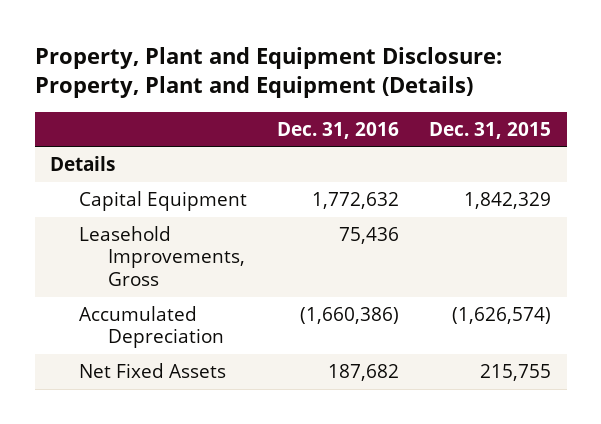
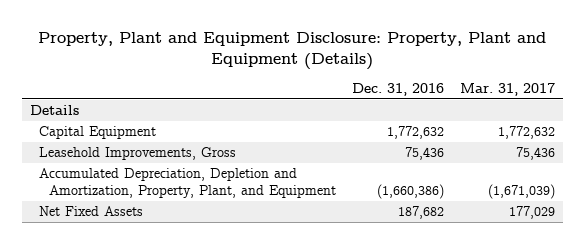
- | Dec. 31, 2016 | Dec. 31, 2015
+ | Dec. 31, 2016 | Mar. 31, 2017
- Accumulated Depreciation | (1,660,386) | (1,626,574)
+ Accumulated Depreciation, Depletion and Amortization, Property, Plant, and Equipment | (1,660,386) | (1,671,039)

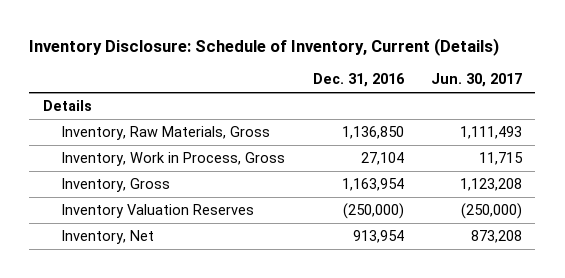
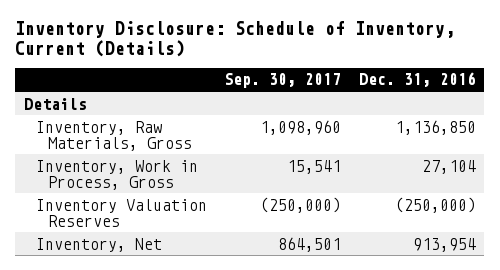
- | Dec. 31, 2016 | Jun. 30, 2017
+ | Sep. 30, 2017 | Dec. 31, 2016
- Inventory, Gross | 1,163,954 | 1,123,208

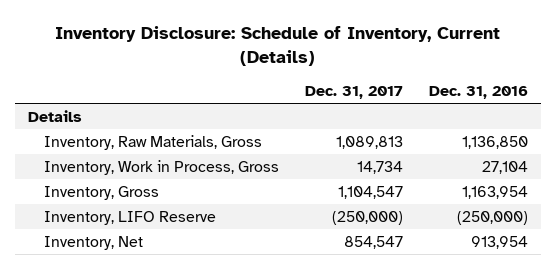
- | Sep. 30, 2017 | Dec. 31, 2016
+ | Dec. 31, 2017 | Dec. 31, 2016
- Inventory Valuation Reserves | (250,000) | (250,000)
+ Inventory, Gross | 1,104,547 | 1,163,954
+ Inventory, LIFO Reserve | (250,000) | (250,000)

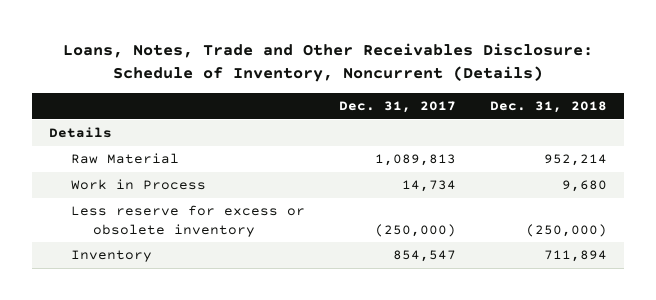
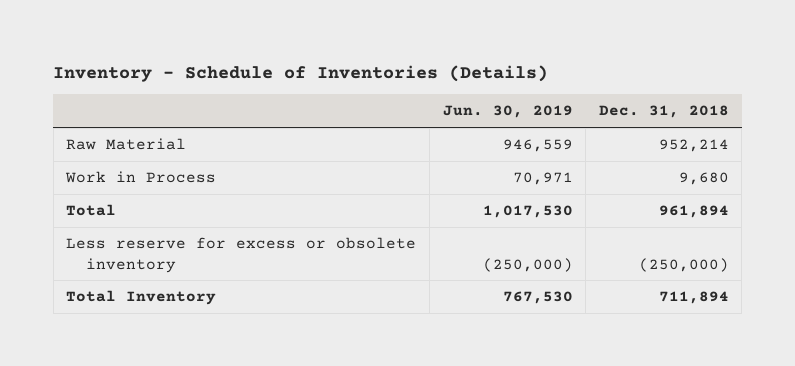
- Loans, Notes, Trade and Other Receivables Disclosure: Schedule of Inventory, Noncurrent (Details)
+ Inventory - Schedule of Inventories (Details)
- | Dec. 31, 2017 | Dec. 31, 2018
+ | Jun. 30, 2019 | Dec. 31, 2018
- Details
+ Total | 1,017,530 | 961,894
- Inventory | 854,547 | 711,894
+ Total Inventory | 767,530 | 711,894

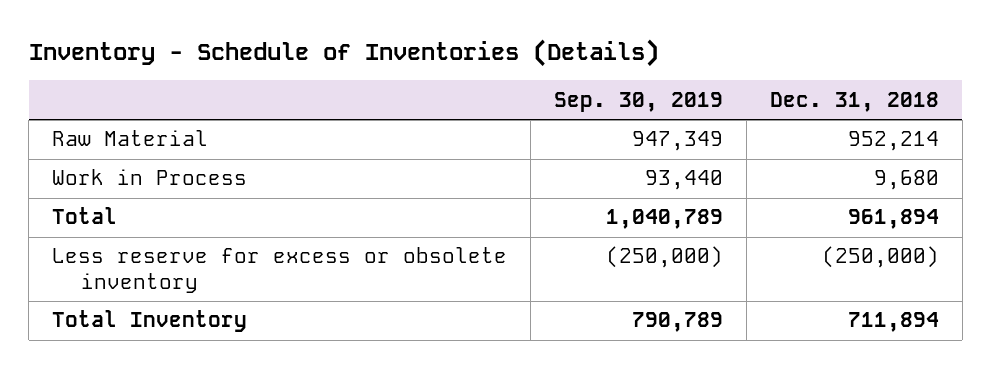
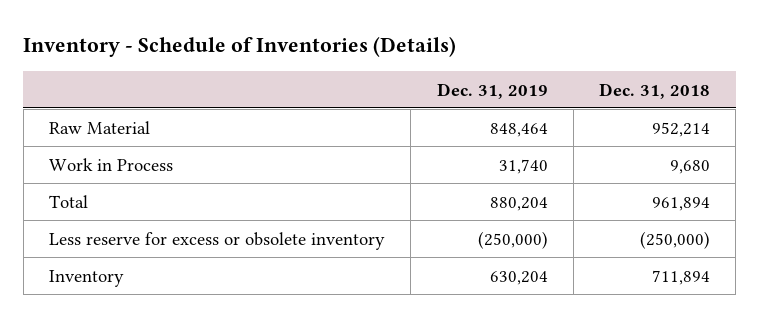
- | Sep. 30, 2019 | Dec. 31, 2018
+ | Dec. 31, 2019 | Dec. 31, 2018
- Total Inventory | 790,789 | 711,894
+ Inventory | 630,204 | 711,894

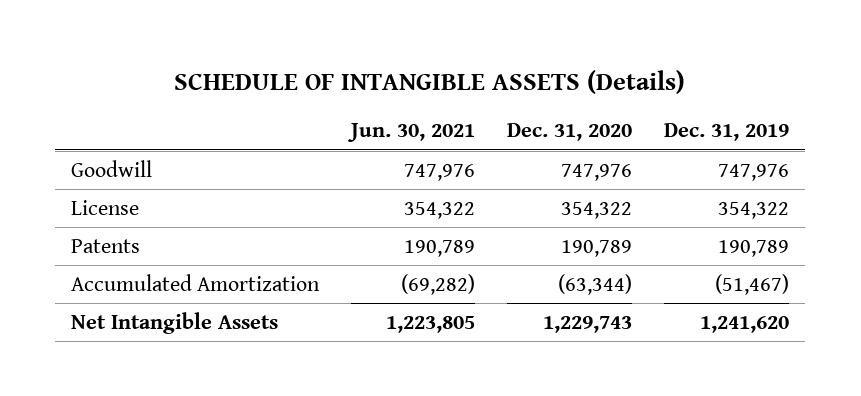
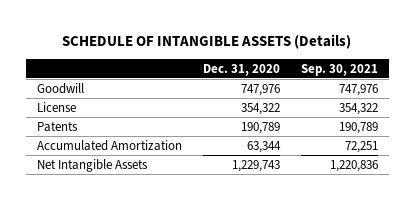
- | Jun. 30, 2021 | Dec. 31, 2020 | Dec. 31, 2019
+ | Dec. 31, 2020 | Sep. 30, 2021
- Accumulated Amortization | (69,282) | (63,344) | (51,467)
+ Accumulated Amortization | 63,344 | 72,251

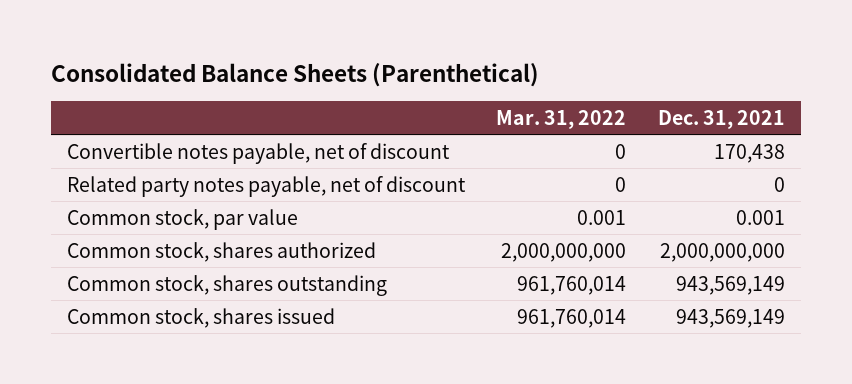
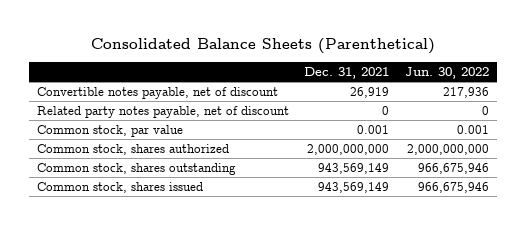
- | Mar. 31, 2022 | Dec. 31, 2021
+ | Dec. 31, 2021 | Jun. 30, 2022
- Convertible notes payable, net of discount | 0 | 170,438
+ Convertible notes payable, net of discount | 26,919 | 217,936

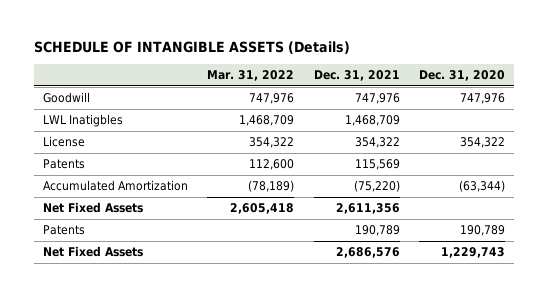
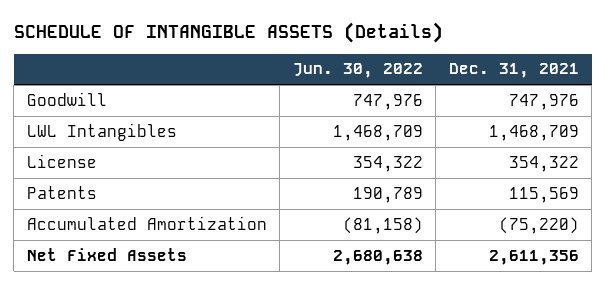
- | Mar. 31, 2022 | Dec. 31, 2021 | Dec. 31, 2020
+ | Jun. 30, 2022 | Dec. 31, 2021
- LWL Inatigbles | 1,468,709 | 1,468,709 |
+ LWL Intangibles | 1,468,709 | 1,468,709
- Patents | | 190,789 | 190,789
- Net Fixed Assets | | 2,686,576 | 1,229,743

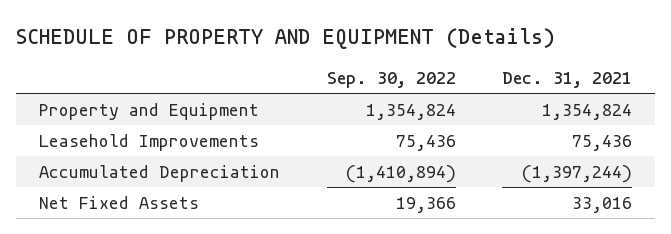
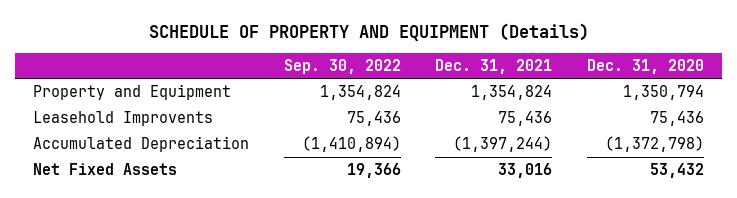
- | Sep. 30, 2022 | Dec. 31, 2021
+ | Sep. 30, 2022 | Dec. 31, 2021 | Dec. 31, 2020
- Leasehold Improvements | 75,436 | 75,436
+ Leasehold Improvents | 75,436 | 75,436 | 75,436

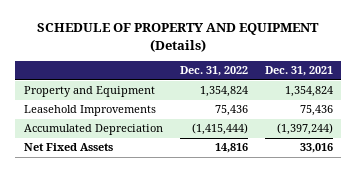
- | Sep. 30, 2022 | Dec. 31, 2021 | Dec. 31, 2020
+ | Dec. 31, 2022 | Dec. 31, 2021
- Leasehold Improvents | 75,436 | 75,436 | 75,436
+ Leasehold Improvements | 75,436 | 75,436

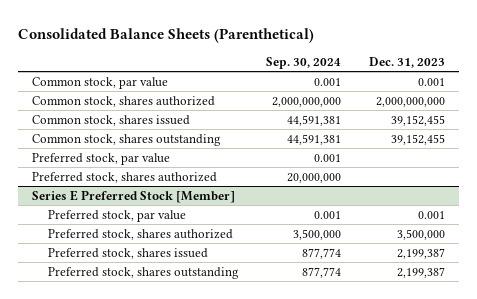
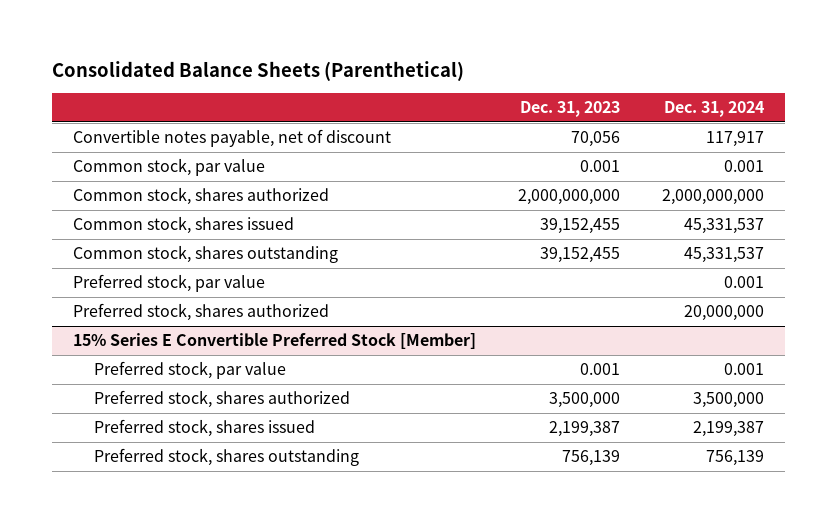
- | Sep. 30, 2024 | Dec. 31, 2023
+ | Dec. 31, 2023 | Dec. 31, 2024
+ Convertible notes payable, net of discount | 70,056 | 117,917
- Series E Preferred Stock [Member]
+ 15% Series E Convertible Preferred Stock [Member]
- Preferred stock, shares outstanding | 877,774 | 2,199,387
+ Preferred stock, shares outstanding | 756,139 | 756,139

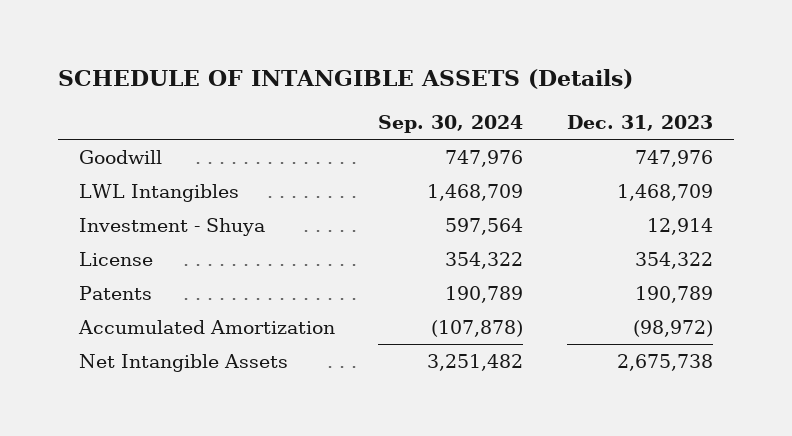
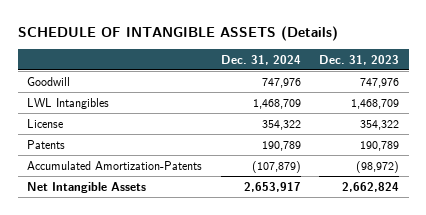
- | Sep. 30, 2024 | Dec. 31, 2023
+ | Dec. 31, 2024 | Dec. 31, 2023
- Investment - Shuya | 597,564 | 12,914
- Accumulated Amortization | (107,878) | (98,972)
- Net Intangible Assets | 3,251,482 | 2,675,738
+ Accumulated Amortization-Patents | (107,879) | (98,972)
+ Net Intangible Assets | 2,653,917 | 2,662,824

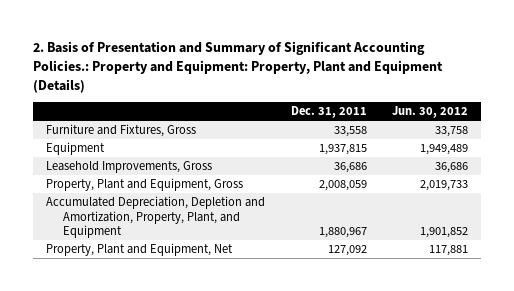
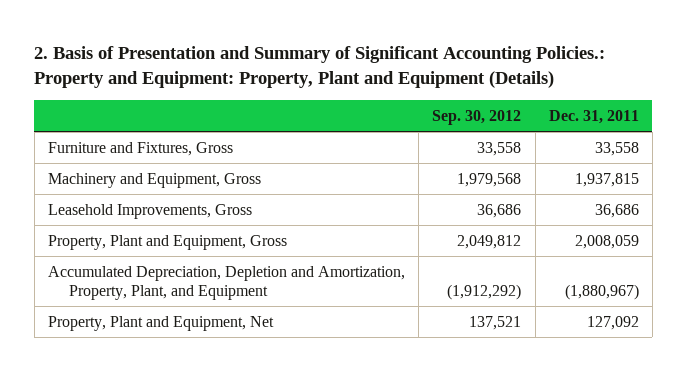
- | Dec. 31, 2011 | Jun. 30, 2012
+ | Sep. 30, 2012 | Dec. 31, 2011
- Equipment | 1,937,815 | 1,949,489
+ Machinery and Equipment, Gross | 1,979,568 | 1,937,815
- Accumulated Depreciation, Depletion and Amortization, Property, Plant, and Equipment | 1,880,967 | 1,901,852
+ Accumulated Depreciation, Depletion and Amortization, Property, Plant, and Equipment | (1,912,292) | (1,880,967)

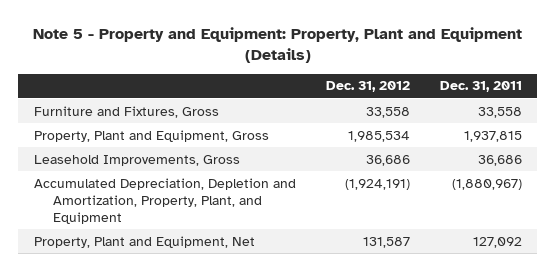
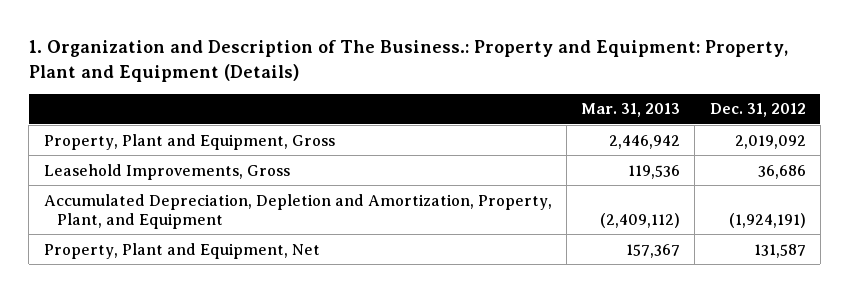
- Note 5 - Property and Equipment: Property, Plant and Equipment (Details)
+ 1. Organization and Description of The Business.: Property and Equipment: Property, Plant and Equipment (Details)
- | Dec. 31, 2012 | Dec. 31, 2011
+ | Mar. 31, 2013 | Dec. 31, 2012
- Furniture and Fixtures, Gross | 33,558 | 33,558
- Property, Plant and Equipment, Gross | 1,985,534 | 1,937,815
+ Property, Plant and Equipment, Gross | 2,446,942 | 2,019,092

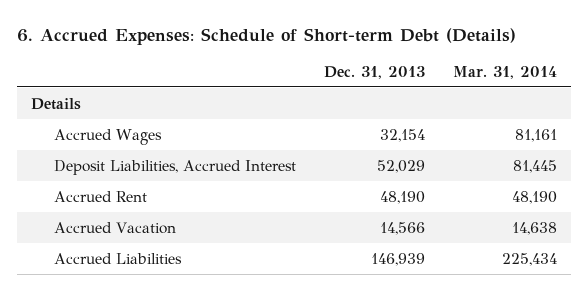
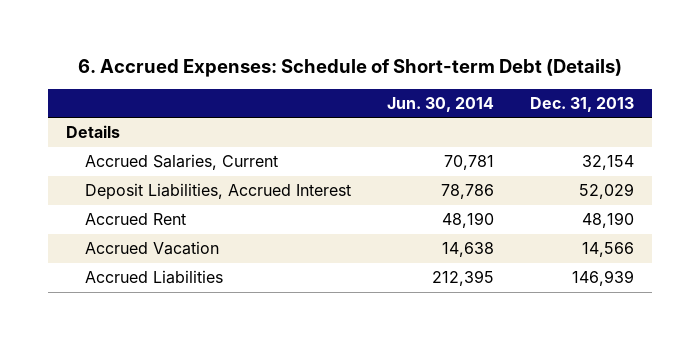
- | Dec. 31, 2013 | Mar. 31, 2014
+ | Jun. 30, 2014 | Dec. 31, 2013
- Accrued Wages | 32,154 | 81,161
+ Accrued Salaries, Current | 70,781 | 32,154

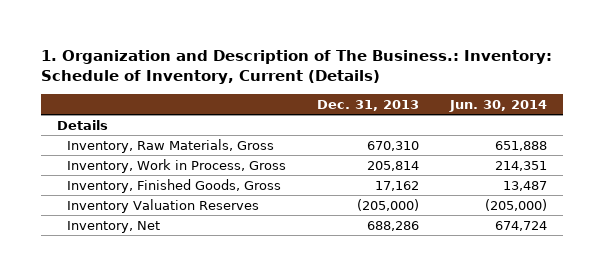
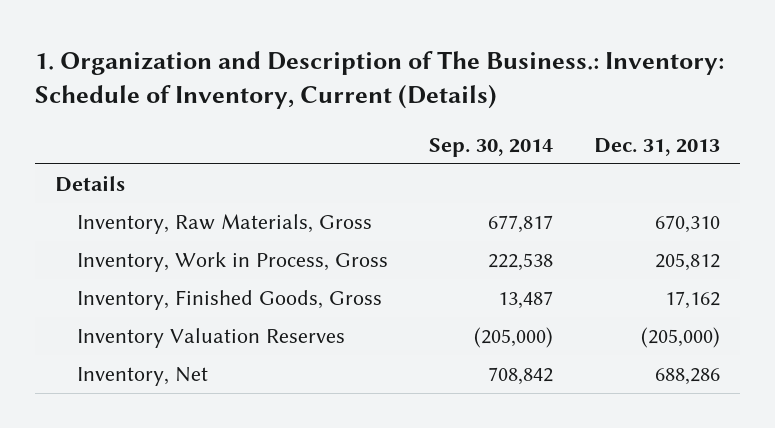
- | Dec. 31, 2013 | Jun. 30, 2014
+ | Sep. 30, 2014 | Dec. 31, 2013
- Inventory, Work in Process, Gross | 205,814 | 214,351
+ Inventory, Work in Process, Gross | 222,538 | 205,812

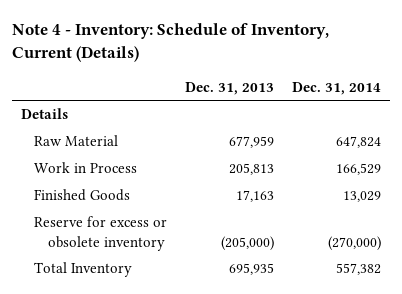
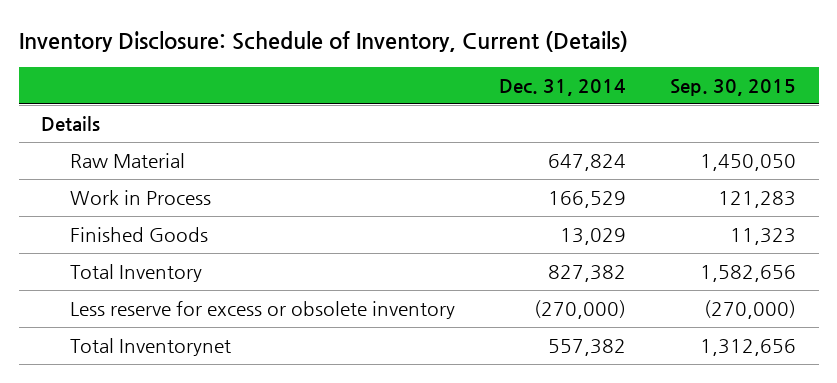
- Note 4 - Inventory: Schedule of Inventory, Current (Details)
+ Inventory Disclosure: Schedule of Inventory, Current (Details)
- | Dec. 31, 2013 | Dec. 31, 2014
+ | Dec. 31, 2014 | Sep. 30, 2015
- Reserve for excess or obsolete inventory | (205,000) | (270,000)
- Total Inventory | 695,935 | 557,382
+ Total Inventory | 827,382 | 1,582,656
+ Less reserve for excess or obsolete inventory | (270,000) | (270,000)
+ Total Inventorynet | 557,382 | 1,312,656

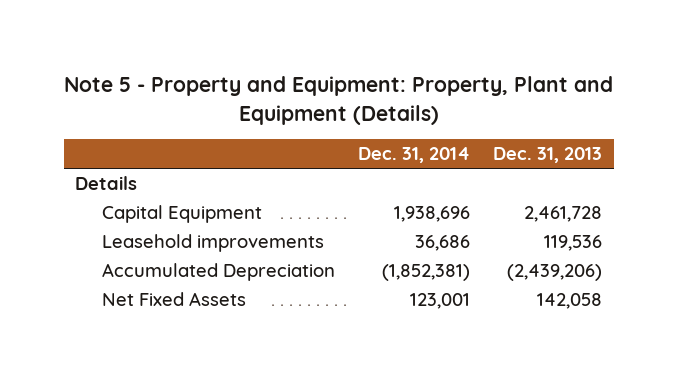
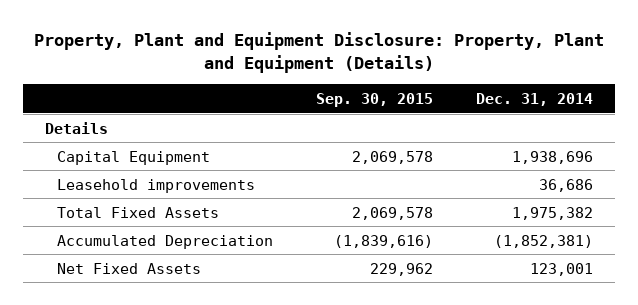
- Note 5 - Property and Equipment: Property, Plant and Equipment (Details)
+ Property, Plant and Equipment Disclosure: Property, Plant and Equipment (Details)
- | Dec. 31, 2014 | Dec. 31, 2013
+ | Sep. 30, 2015 | Dec. 31, 2014
+ Total Fixed Assets | 2,069,578 | 1,975,382

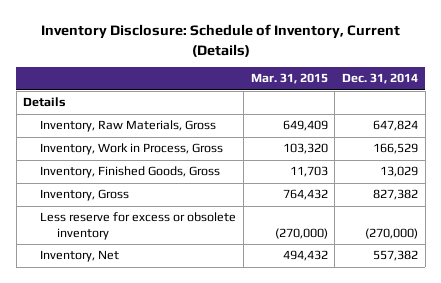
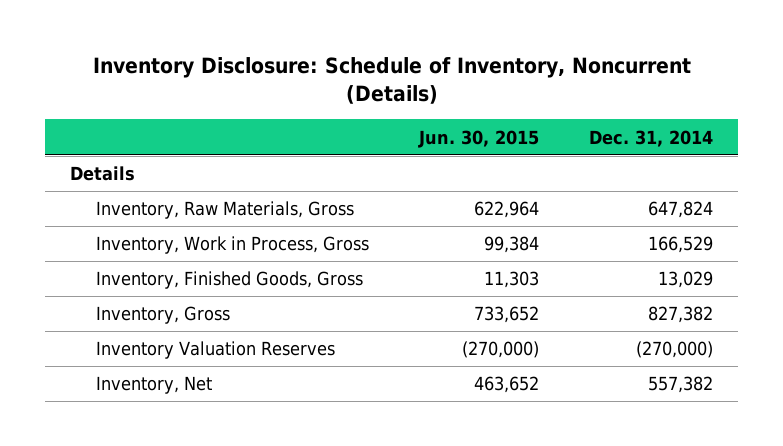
- Inventory Disclosure: Schedule of Inventory, Current (Details)
+ Inventory Disclosure: Schedule of Inventory, Noncurrent (Details)
- | Mar. 31, 2015 | Dec. 31, 2014
+ | Jun. 30, 2015 | Dec. 31, 2014
- Less reserve for excess or obsolete inventory | (270,000) | (270,000)
+ Inventory Valuation Reserves | (270,000) | (270,000)

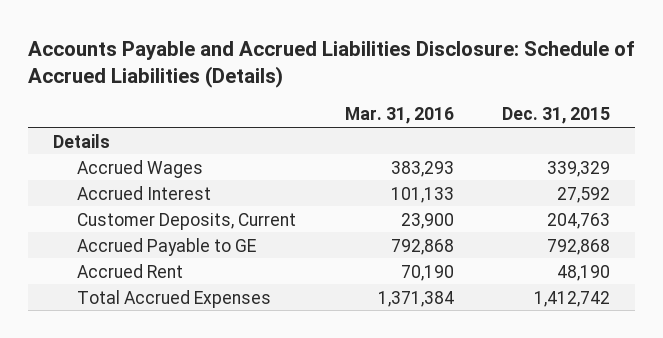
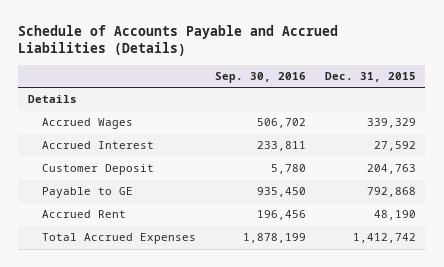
- Accounts Payable and Accrued Liabilities Disclosure: Schedule of Accrued Liabilities (Details)
+ Schedule of Accounts Payable and Accrued Liabilities (Details)
- | Mar. 31, 2016 | Dec. 31, 2015
+ | Sep. 30, 2016 | Dec. 31, 2015
- Customer Deposits, Current | 23,900 | 204,763
- Accrued Payable to GE | 792,868 | 792,868
+ Customer Deposit | 5,780 | 204,763
+ Payable to GE | 935,450 | 792,868

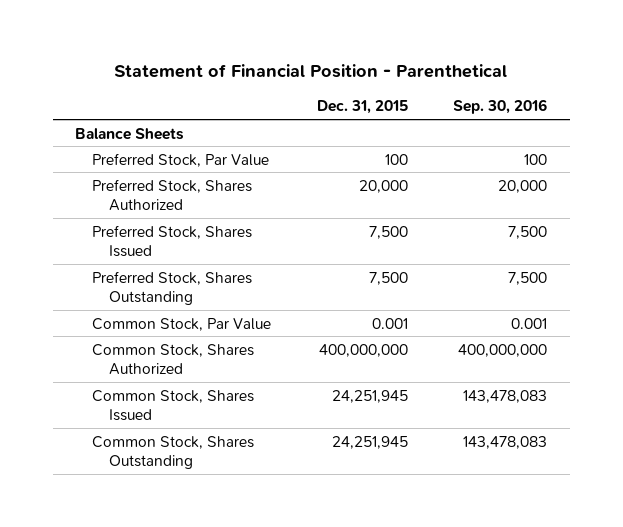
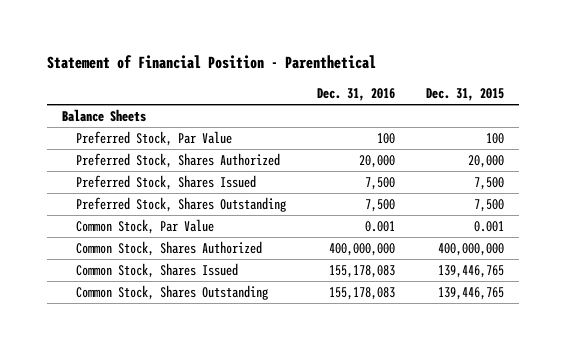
- | Dec. 31, 2015 | Sep. 30, 2016
+ | Dec. 31, 2016 | Dec. 31, 2015
- Common Stock, Shares Issued | 24,251,945 | 143,478,083
- Common Stock, Shares Outstanding | 24,251,945 | 143,478,083
+ Common Stock, Shares Issued | 155,178,083 | 139,446,765
+ Common Stock, Shares Outstanding | 155,178,083 | 139,446,765

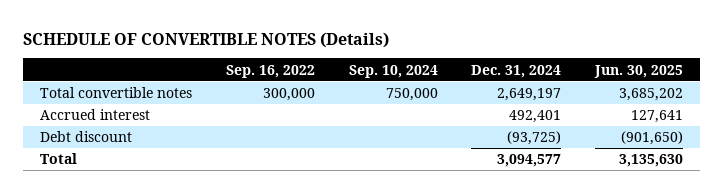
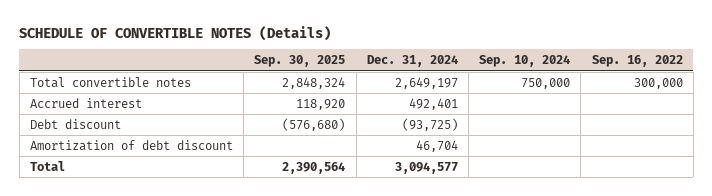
- | Sep. 16, 2022 | Sep. 10, 2024 | Dec. 31, 2024 | Jun. 30, 2025
+ | Sep. 30, 2025 | Dec. 31, 2024 | Sep. 10, 2024 | Sep. 16, 2022
+ Amortization of debt discount | | 46,704 | |

